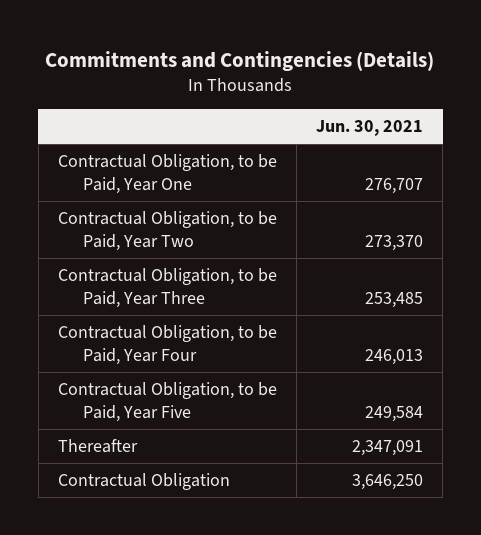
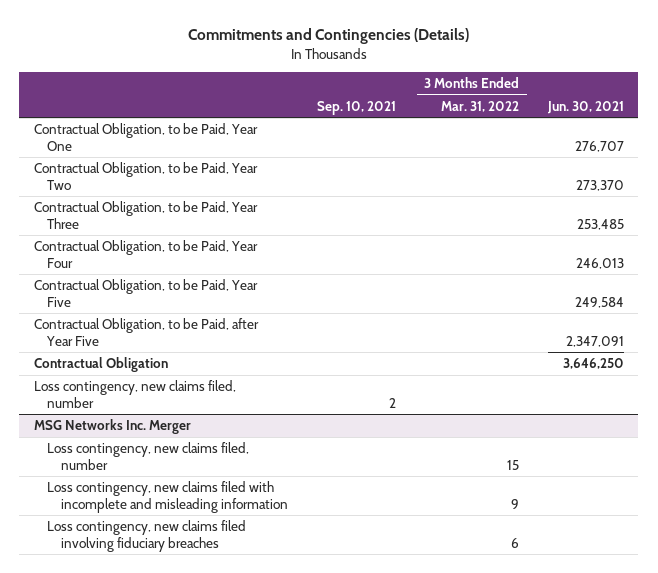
- | Jun. 30, 2021
+ | Sep. 10, 2021 | 3 Months Ended Mar. 31, 2022 | Jun. 30, 2021
- Thereafter | 2,347,091
+ Contractual Obligation, to be Paid, after Year Five | | | 2,347,091
+ Loss contingency, new claims filed, number | 2 | |
+ MSG Networks Inc. Merger
+ Loss contingency, new claims filed, number | | 15 |
+ Loss contingency, new claims filed with incomplete and misleading information | | 9 |
+ Loss contingency, new claims filed involving fiduciary breaches | | 6 |

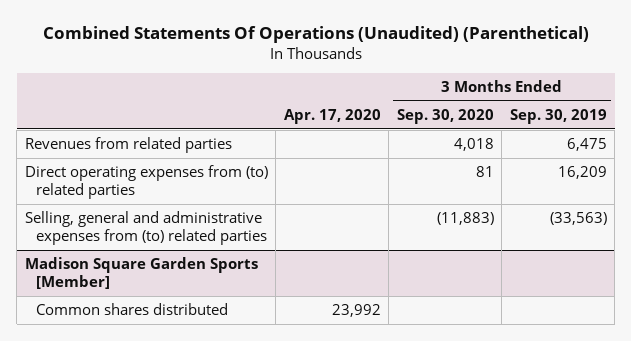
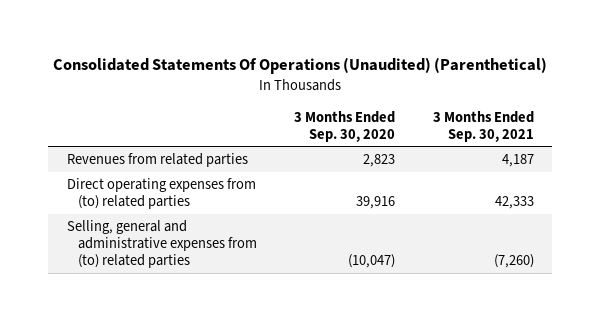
- Combined Statements Of Operations (Unaudited) (Parenthetical)
+ Consolidated Statements Of Operations (Unaudited) (Parenthetical)
- | Apr. 17, 2020 | 3 Months Ended Sep. 30, 2020 | 3 Months Ended Sep. 30, 2019
+ | 3 Months Ended Sep. 30, 2020 | 3 Months Ended Sep. 30, 2021
- Revenues from related parties | | 4,018 | 6,475
- Direct operating expenses from (to) related parties | | 81 | 16,209
- Selling, general and administrative expenses from (to) related parties | | (11,883) | (33,563)
- Madison Square Garden Sports [Member]
- Common shares distributed | 23,992 | |
+ Revenues from related parties | 2,823 | 4,187
+ Direct operating expenses from (to) related parties | 39,916 | 42,333
+ Selling, general and administrative expenses from (to) related parties | (10,047) | (7,260)

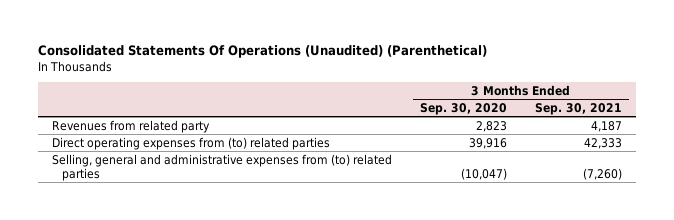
- Revenues from related parties | 2,823 | 4,187
+ Revenues from related party | 2,823 | 4,187

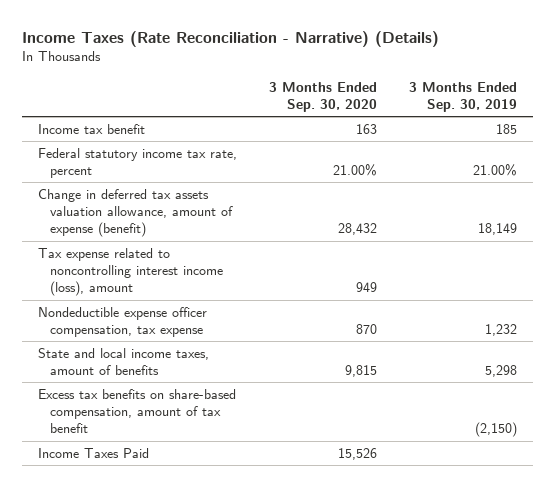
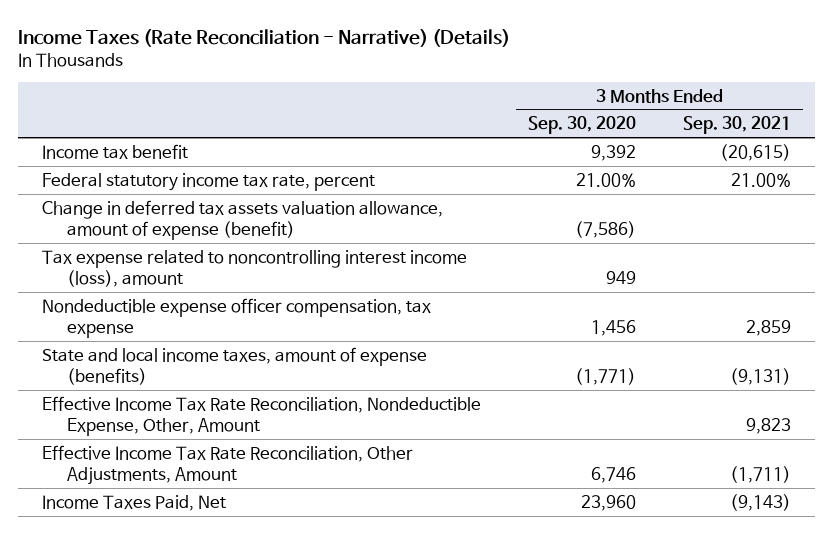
- | 3 Months Ended Sep. 30, 2020 | 3 Months Ended Sep. 30, 2019
+ | 3 Months Ended Sep. 30, 2020 | 3 Months Ended Sep. 30, 2021
- Income tax benefit | 163 | 185
+ Income tax benefit | 9,392 | (20,615)
- Change in deferred tax assets valuation allowance, amount of expense (benefit) | 28,432 | 18,149
+ Change in deferred tax assets valuation allowance, amount of expense (benefit) | (7,586) |
- Nondeductible expense officer compensation, tax expense | 870 | 1,232
- State and local income taxes, amount of benefits | 9,815 | 5,298
- Excess tax benefits on share-based compensation, amount of tax benefit | | (2,150)
- Income Taxes Paid | 15,526 |
+ Nondeductible expense officer compensation, tax expense | 1,456 | 2,859
+ State and local income taxes, amount of expense (benefits) | (1,771) | (9,131)
+ Effective Income Tax Rate Reconciliation, Nondeductible Expense, Other, Amount | | 9,823
+ Effective Income Tax Rate Reconciliation, Other Adjustments, Amount | 6,746 | (1,711)
+ Income Taxes Paid, Net | 23,960 | (9,143)

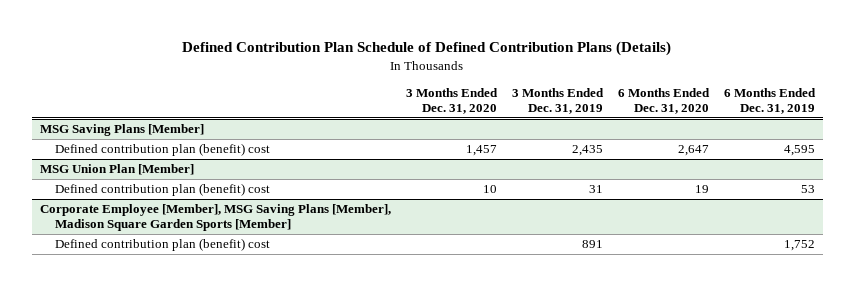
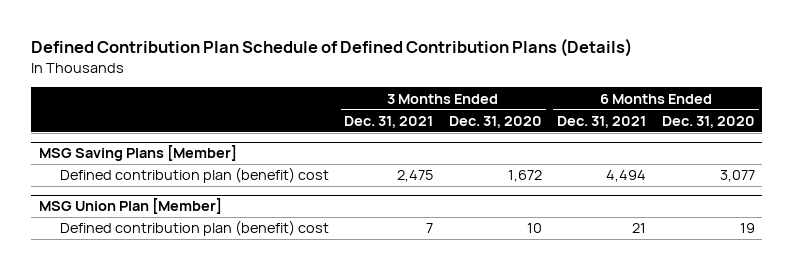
- | 3 Months Ended Dec. 31, 2020 | 3 Months Ended Dec. 31, 2019 | 6 Months Ended Dec. 31, 2020 | 6 Months Ended Dec. 31, 2019
+ | 3 Months Ended Dec. 31, 2021 | 3 Months Ended Dec. 31, 2020 | 6 Months Ended Dec. 31, 2021 | 6 Months Ended Dec. 31, 2020
@ MSG Saving Plans [Member]
- Defined contribution plan (benefit) cost | 1,457 | 2,435 | 2,647 | 4,595
+ Defined contribution plan (benefit) cost | 2,475 | 1,672 | 4,494 | 3,077
- Corporate Employee [Member], MSG Saving Plans [Member], Madison Square Garden Sports [Member]
- Defined contribution plan (benefit) cost | | 891 | | 1,752

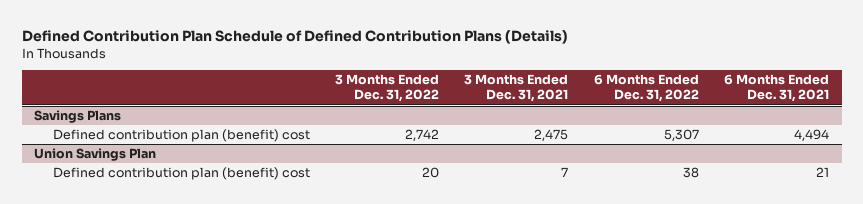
- | 3 Months Ended Dec. 31, 2021 | 3 Months Ended Dec. 31, 2020 | 6 Months Ended Dec. 31, 2021 | 6 Months Ended Dec. 31, 2020
+ | 3 Months Ended Dec. 31, 2022 | 3 Months Ended Dec. 31, 2021 | 6 Months Ended Dec. 31, 2022 | 6 Months Ended Dec. 31, 2021
- MSG Saving Plans [Member]
+ Savings Plans
- MSG Union Plan [Member]
+ Union Savings Plan

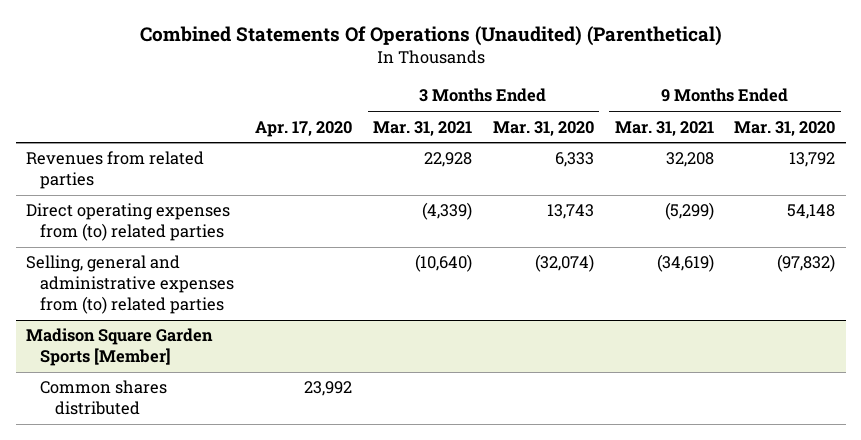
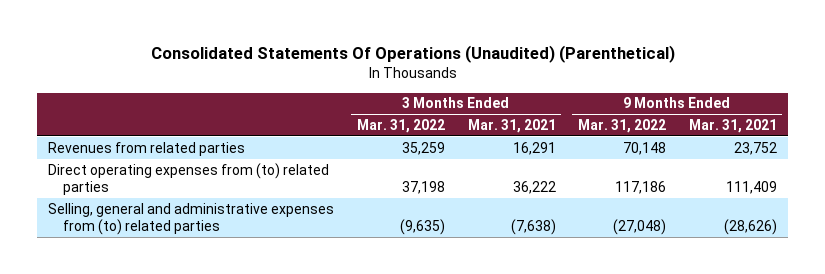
- Combined Statements Of Operations (Unaudited) (Parenthetical)
+ Consolidated Statements Of Operations (Unaudited) (Parenthetical)
- | Apr. 17, 2020 | 3 Months Ended Mar. 31, 2021 | 3 Months Ended Mar. 31, 2020 | 9 Months Ended Mar. 31, 2021 | 9 Months Ended Mar. 31, 2020
+ | 3 Months Ended Mar. 31, 2022 | 3 Months Ended Mar. 31, 2021 | 9 Months Ended Mar. 31, 2022 | 9 Months Ended Mar. 31, 2021
- Revenues from related parties | | 22,928 | 6,333 | 32,208 | 13,792
- Direct operating expenses from (to) related parties | | (4,339) | 13,743 | (5,299) | 54,148
- Selling, general and administrative expenses from (to) related parties | | (10,640) | (32,074) | (34,619) | (97,832)
- Madison Square Garden Sports [Member]
- Common shares distributed | 23,992 | | | |
+ Revenues from related parties | 35,259 | 16,291 | 70,148 | 23,752
+ Direct operating expenses from (to) related parties | 37,198 | 36,222 | 117,186 | 111,409
+ Selling, general and administrative expenses from (to) related parties | (9,635) | (7,638) | (27,048) | (28,626)

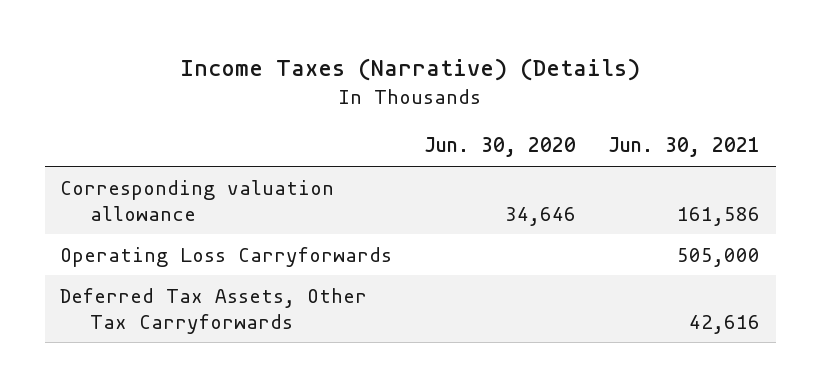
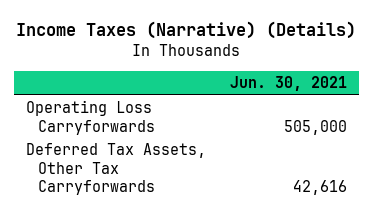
- | Jun. 30, 2020 | Jun. 30, 2021
+ | Jun. 30, 2021
- Corresponding valuation allowance | 34,646 | 161,586

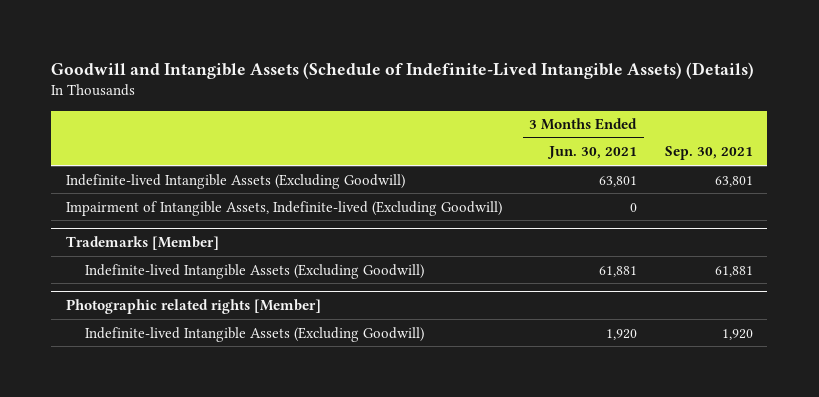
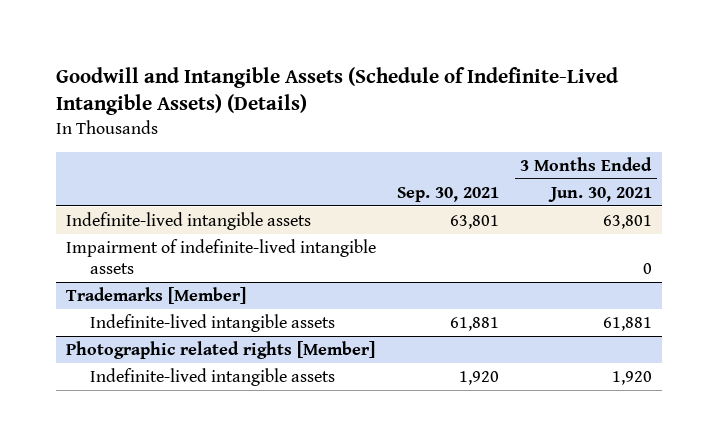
- | 3 Months Ended Jun. 30, 2021 | Sep. 30, 2021
+ | Sep. 30, 2021 | 3 Months Ended Jun. 30, 2021
- Indefinite-lived Intangible Assets (Excluding Goodwill) | 63,801 | 63,801
- Impairment of Intangible Assets, Indefinite-lived (Excluding Goodwill) | 0 |
+ Indefinite-lived intangible assets | 63,801 | 63,801
+ Impairment of indefinite-lived intangible assets | | 0
@ Trademarks [Member]
- Indefinite-lived Intangible Assets (Excluding Goodwill) | 61,881 | 61,881
+ Indefinite-lived intangible assets | 61,881 | 61,881
@ Photographic related rights [Member]
- Indefinite-lived Intangible Assets (Excluding Goodwill) | 1,920 | 1,920
+ Indefinite-lived intangible assets | 1,920 | 1,920

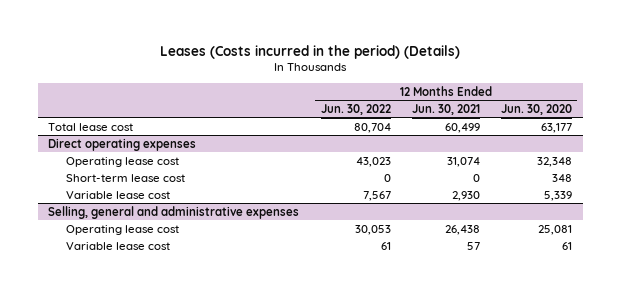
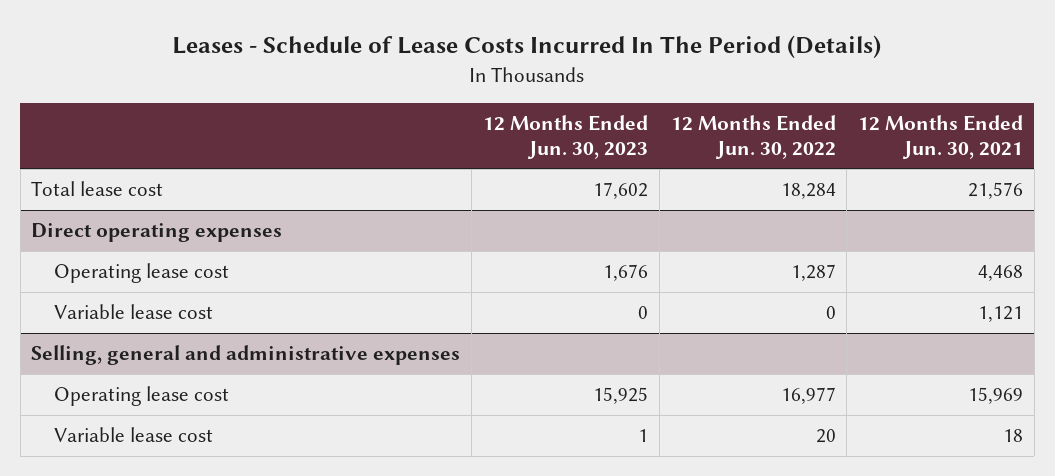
- Leases (Costs incurred in the period) (Details)
+ Leases - Schedule of Lease Costs Incurred In The Period (Details)
- | 12 Months Ended Jun. 30, 2022 | 12 Months Ended Jun. 30, 2021 | 12 Months Ended Jun. 30, 2020
+ | 12 Months Ended Jun. 30, 2023 | 12 Months Ended Jun. 30, 2022 | 12 Months Ended Jun. 30, 2021
- Total lease cost | 80,704 | 60,499 | 63,177
+ Total lease cost | 17,602 | 18,284 | 21,576
@ Direct operating expenses
- Operating lease cost | 43,023 | 31,074 | 32,348
- Short-term lease cost | 0 | 0 | 348
- Variable lease cost | 7,567 | 2,930 | 5,339
+ Operating lease cost | 1,676 | 1,287 | 4,468
+ Variable lease cost | 0 | 0 | 1,121
@ Selling, general and administrative expenses
- Operating lease cost | 30,053 | 26,438 | 25,081
- Variable lease cost | 61 | 57 | 61
+ Operating lease cost | 15,925 | 16,977 | 15,969
+ Variable lease cost | 1 | 20 | 18

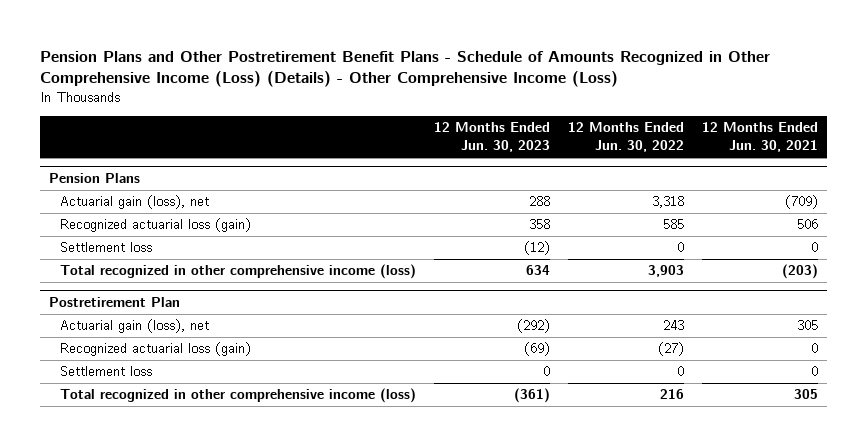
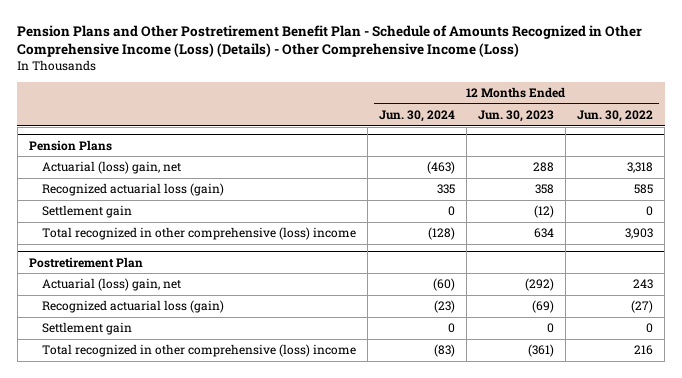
- Pension Plans and Other Postretirement Benefit Plans - Schedule of Amounts Recognized in Other Comprehensive Income (Loss) (Details) - Other Comprehensive Income (Loss)
+ Pension Plans and Other Postretirement Benefit Plan - Schedule of Amounts Recognized in Other Comprehensive Income (Loss) (Details) - Other Comprehensive Income (Loss)
- | 12 Months Ended Jun. 30, 2023 | 12 Months Ended Jun. 30, 2022 | 12 Months Ended Jun. 30, 2021
+ | 12 Months Ended Jun. 30, 2024 | 12 Months Ended Jun. 30, 2023 | 12 Months Ended Jun. 30, 2022
@ Pension Plans
- Actuarial gain (loss), net | 288 | 3,318 | (709)
+ Actuarial (loss) gain, net | (463) | 288 | 3,318
- Settlement loss | (12) | 0 | 0
- Total recognized in other comprehensive income (loss) | 634 | 3,903 | (203)
+ Settlement gain | 0 | (12) | 0
+ Total recognized in other comprehensive (loss) income | (128) | 634 | 3,903
@ Postretirement Plan
- Actuarial gain (loss), net | (292) | 243 | 305
+ Actuarial (loss) gain, net | (60) | (292) | 243
- Settlement loss | 0 | 0 | 0
- Total recognized in other comprehensive income (loss) | (361) | 216 | 305
+ Settlement gain | 0 | 0 | 0
+ Total recognized in other comprehensive (loss) income | (83) | (361) | 216

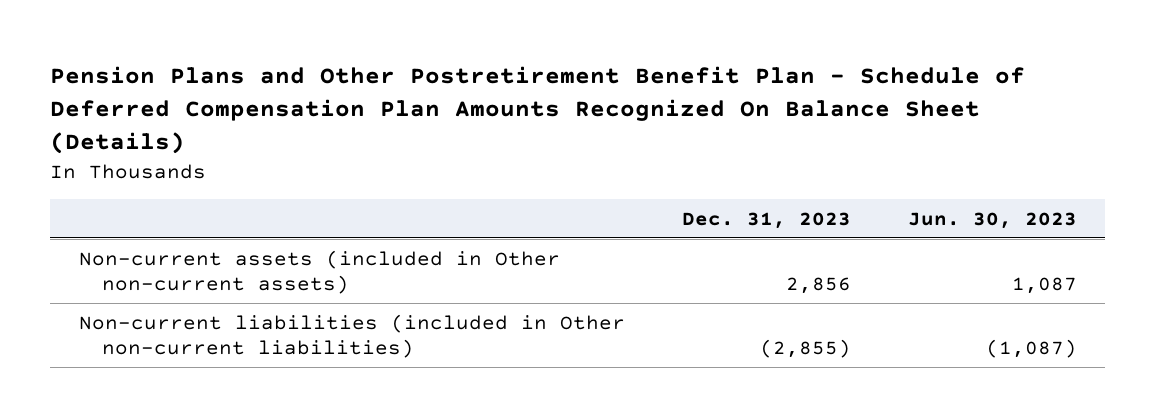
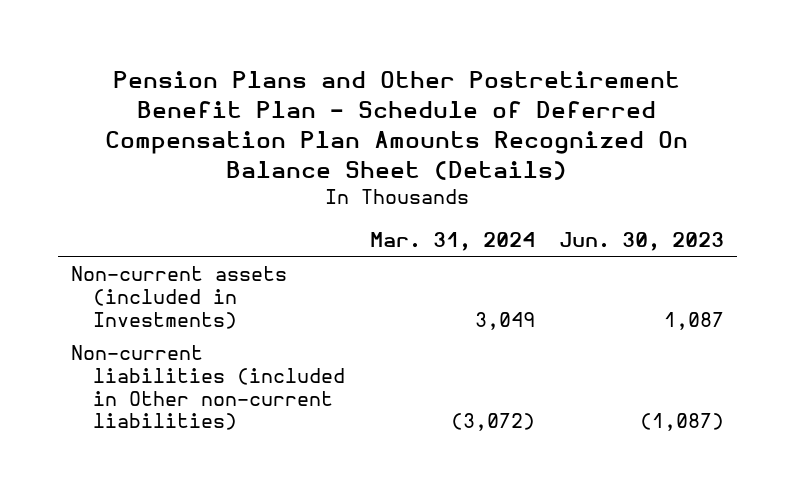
- | Dec. 31, 2023 | Jun. 30, 2023
+ | Mar. 31, 2024 | Jun. 30, 2023
- Non-current assets (included in Other non-current assets) | 2,856 | 1,087
+ Non-current assets (included in Investments) | 3,049 | 1,087

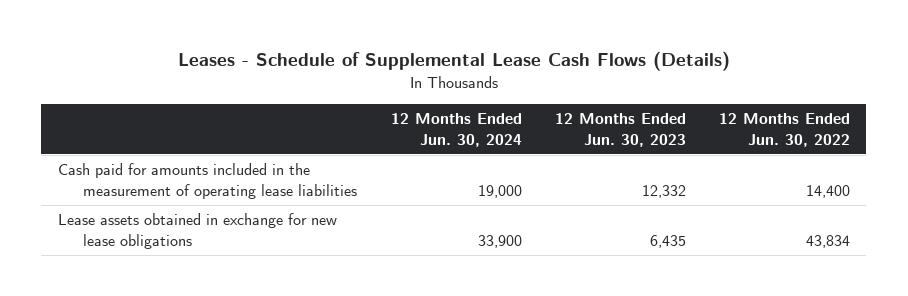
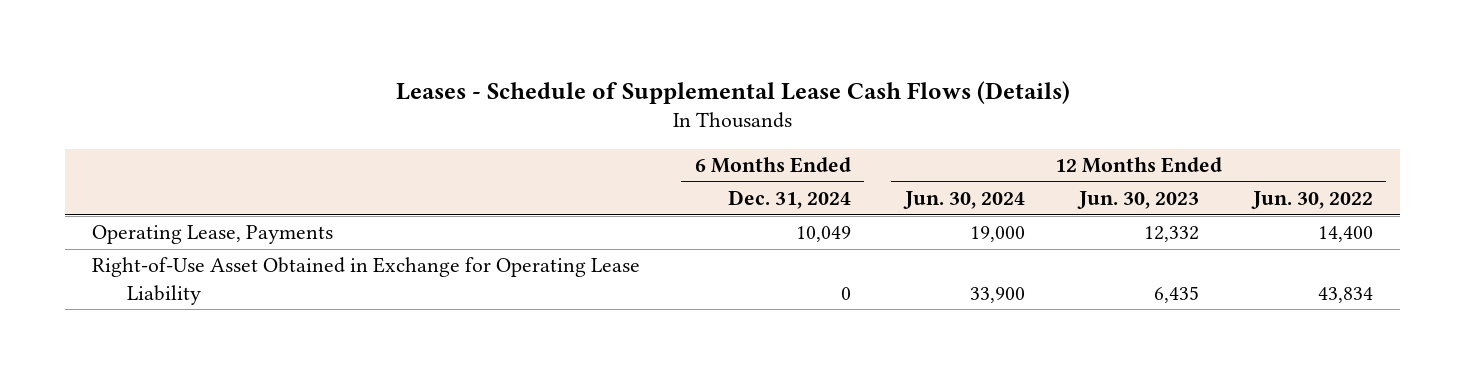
- | 12 Months Ended Jun. 30, 2024 | 12 Months Ended Jun. 30, 2023 | 12 Months Ended Jun. 30, 2022
+ | 6 Months Ended Dec. 31, 2024 | 12 Months Ended Jun. 30, 2024 | 12 Months Ended Jun. 30, 2023 | 12 Months Ended Jun. 30, 2022
- Cash paid for amounts included in the measurement of operating lease liabilities | 19,000 | 12,332 | 14,400
- Lease assets obtained in exchange for new lease obligations | 33,900 | 6,435 | 43,834
+ Operating Lease, Payments | 10,049 | 19,000 | 12,332 | 14,400
+ Right-of-Use Asset Obtained in Exchange for Operating Lease Liability | 0 | 33,900 | 6,435 | 43,834

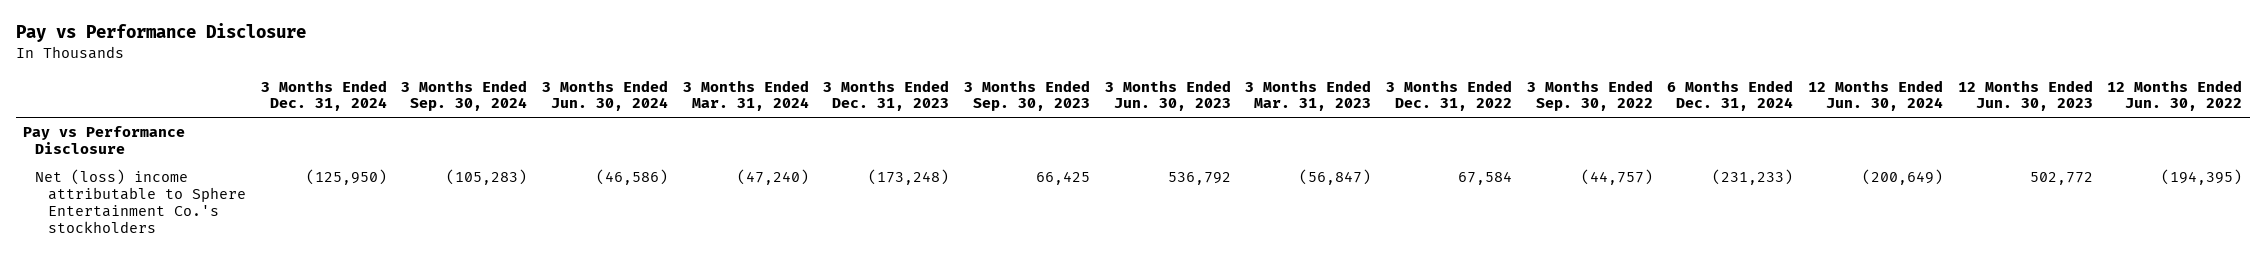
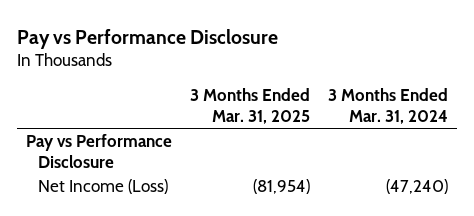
- | 3 Months Ended Dec. 31, 2024 | 3 Months Ended Sep. 30, 2024 | 3 Months Ended Jun. 30, 2024 | 3 Months Ended Mar. 31, 2024 | 3 Months Ended Dec. 31, 2023 | 3 Months Ended Sep. 30, 2023 | 3 Months Ended Jun. 30, 2023 | 3 Months Ended Mar. 31, 2023 | 3 Months Ended Dec. 31, 2022 | 3 Months Ended Sep. 30, 2022 | 6 Months Ended Dec. 31, 2024 | 12 Months Ended Jun. 30, 2024 | 12 Months Ended Jun. 30, 2023 | 12 Months Ended Jun. 30, 2022
+ | 3 Months Ended Mar. 31, 2025 | 3 Months Ended Mar. 31, 2024
- Net (loss) income attributable to Sphere Entertainment Co.'s stockholders | (125,950) | (105,283) | (46,586) | (47,240) | (173,248) | 66,425 | 536,792 | (56,847) | 67,584 | (44,757) | (231,233) | (200,649) | 502,772 | (194,395)
+ Net Income (Loss) | (81,954) | (47,240)

